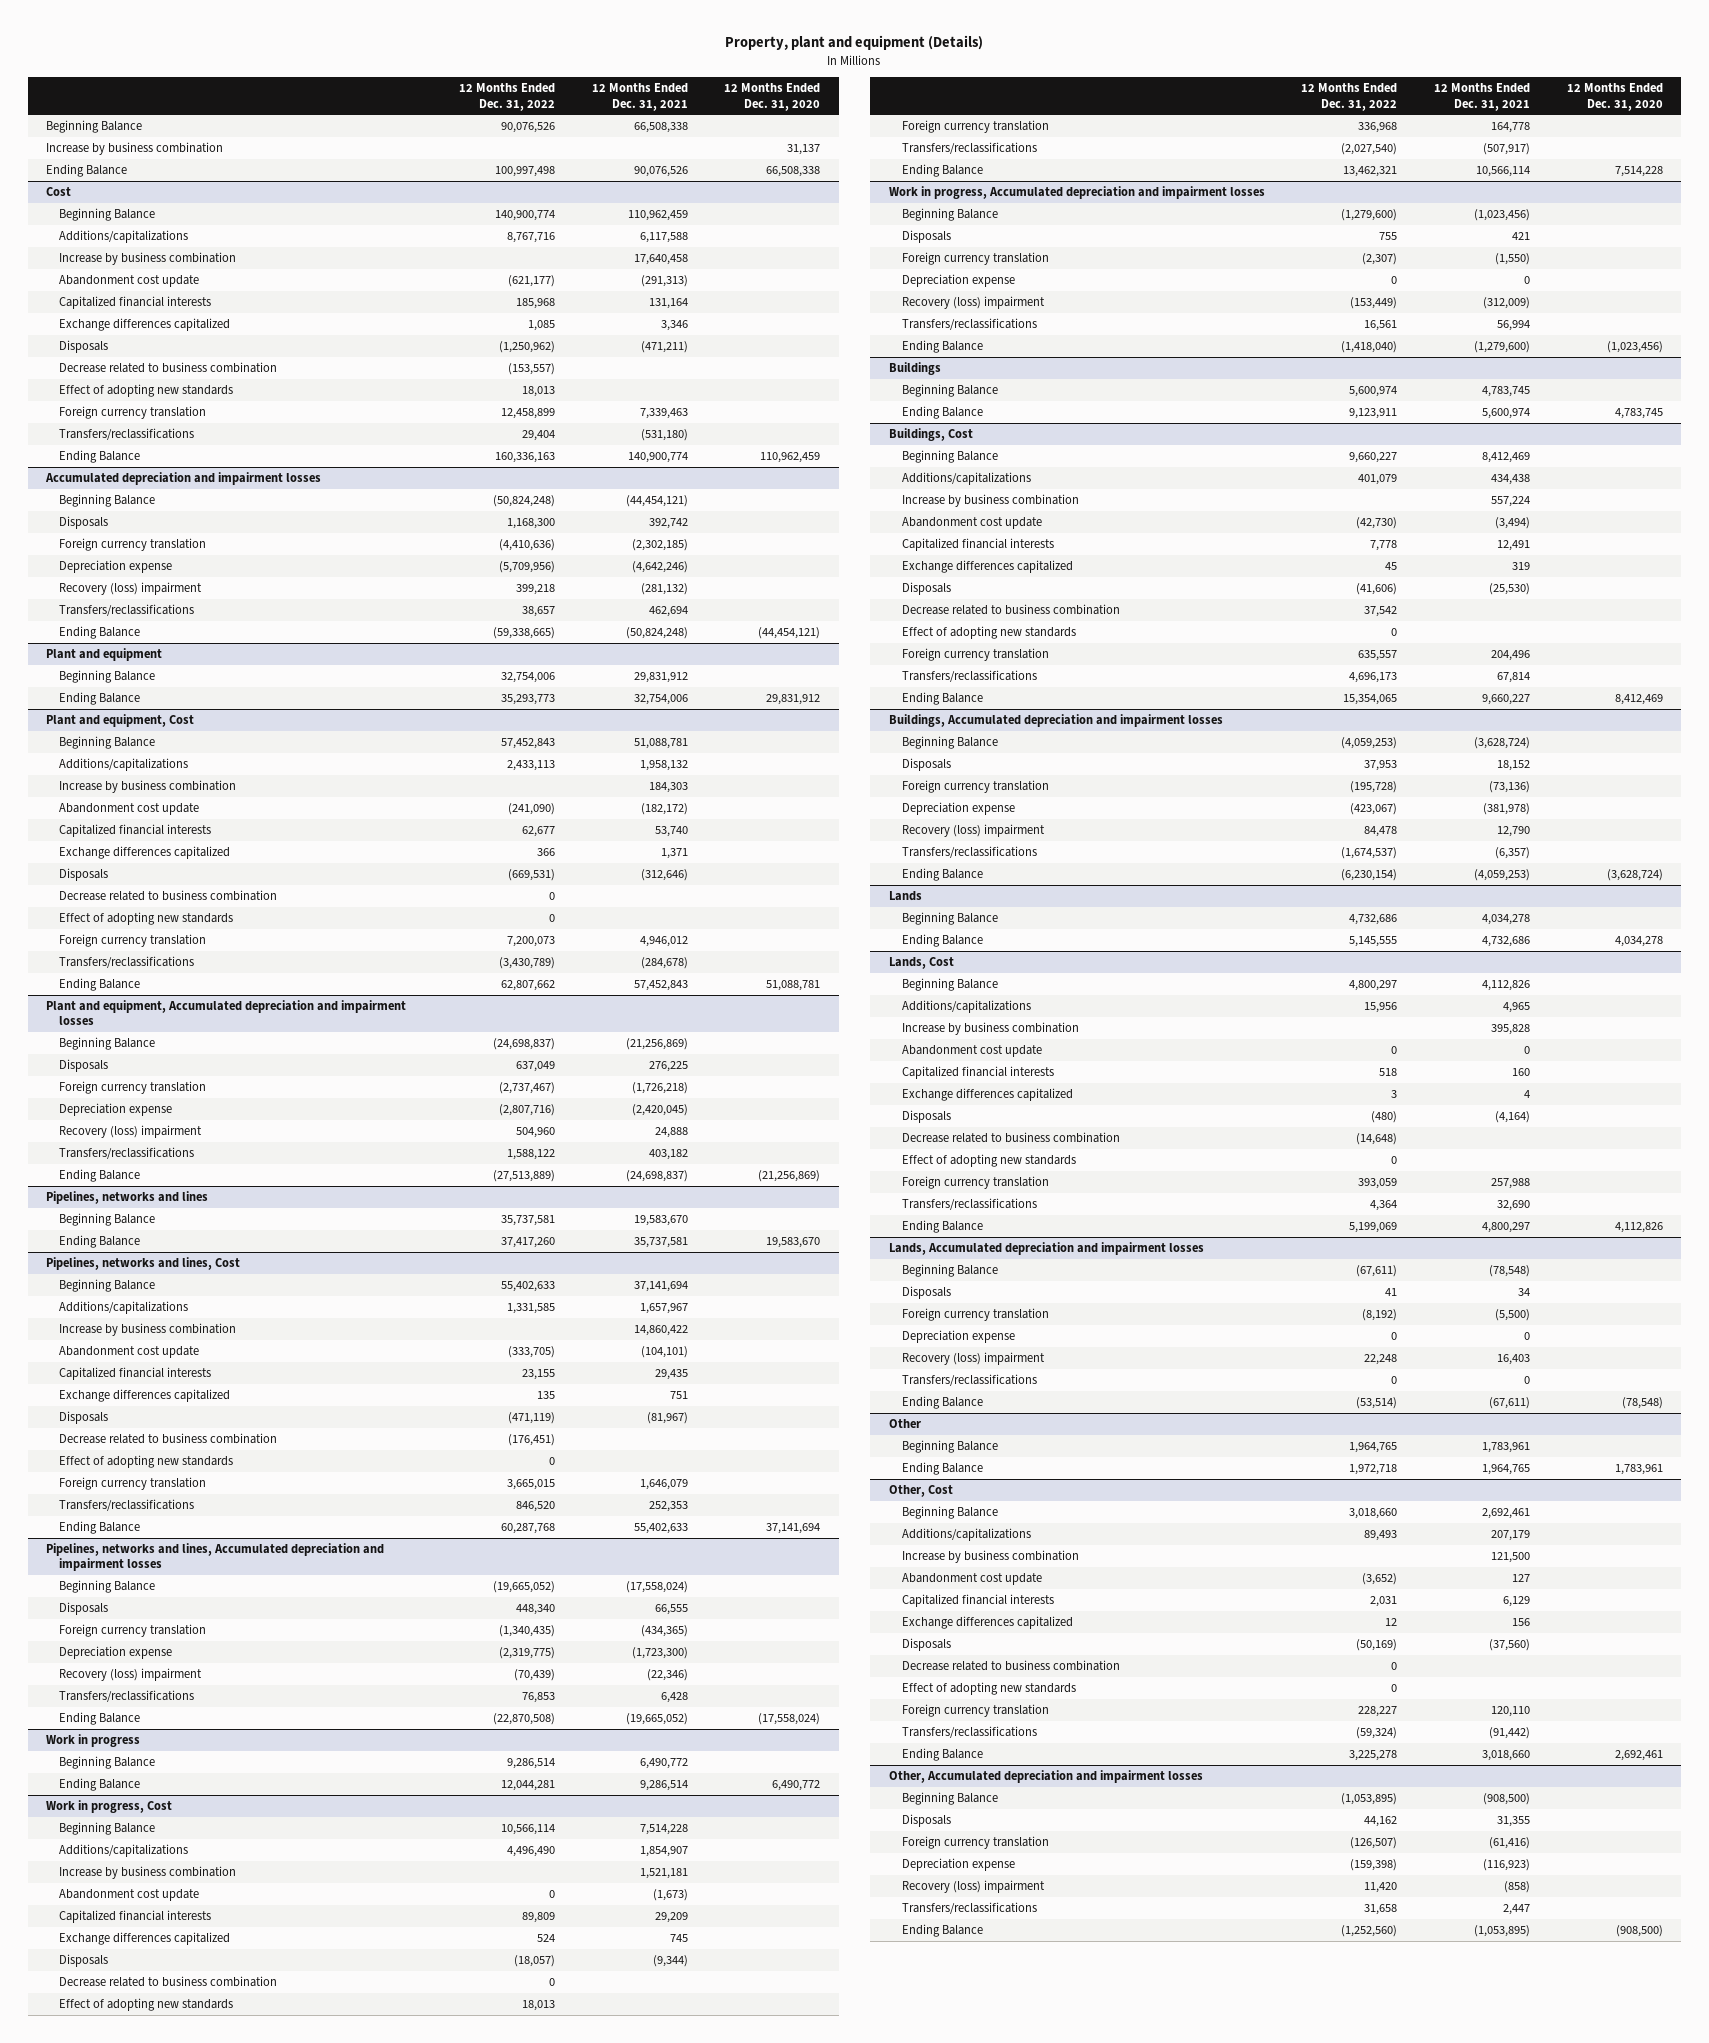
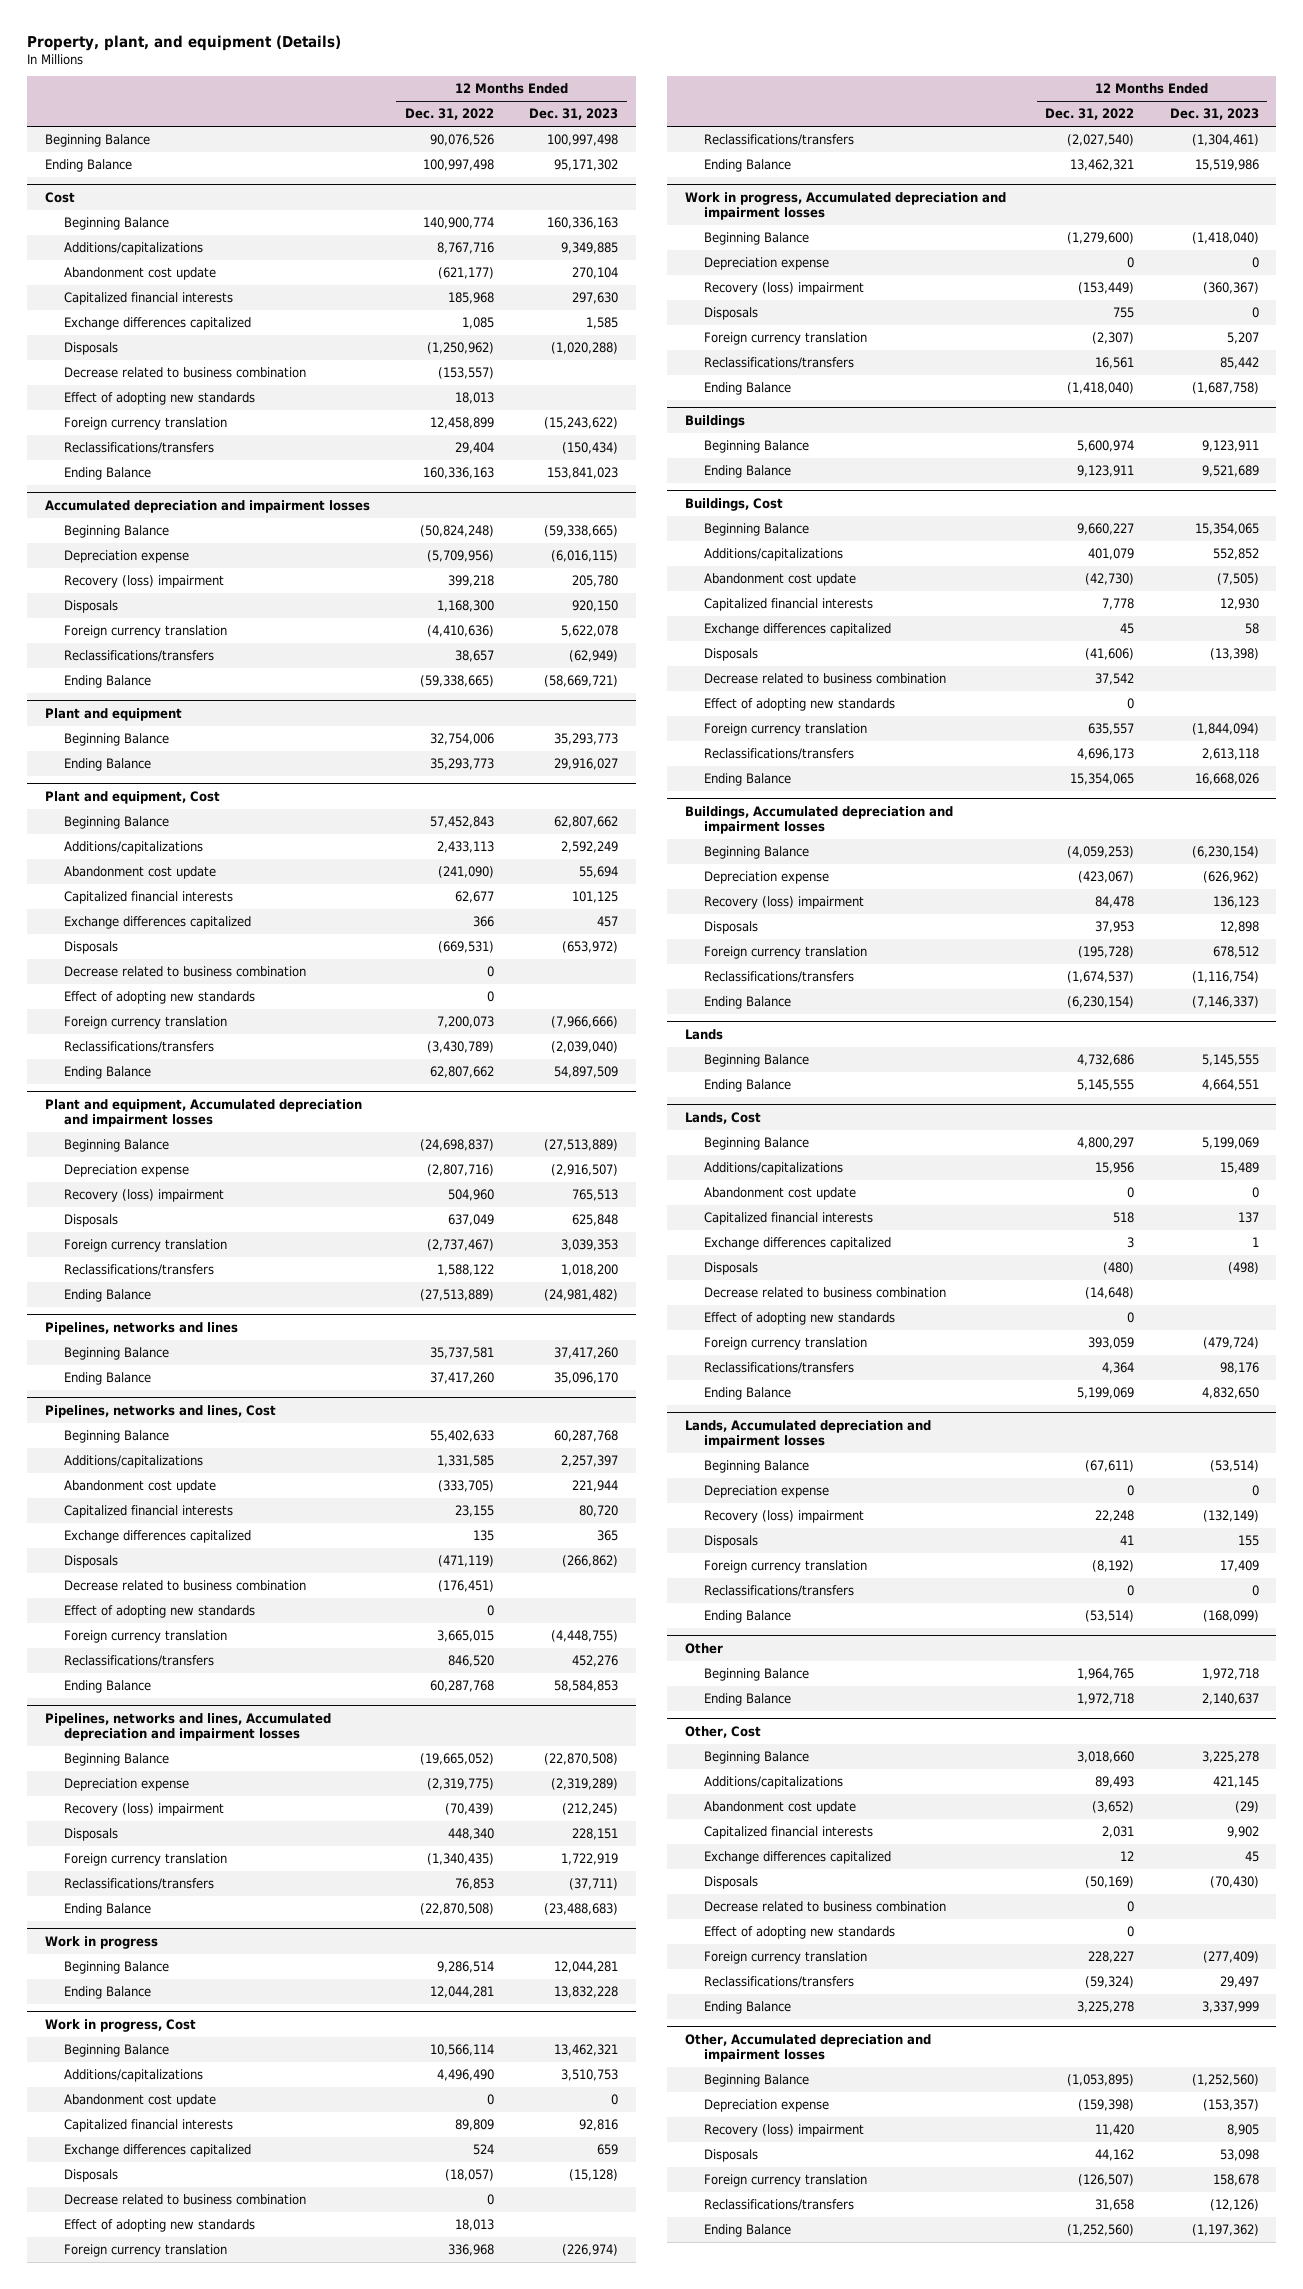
- Property, plant and equipment (Details)
+ Property, plant, and equipment (Details)
- | 12 Months Ended Dec. 31, 2022 | 12 Months Ended Dec. 31, 2021 | 12 Months Ended Dec. 31, 2020
+ | 12 Months Ended Dec. 31, 2022 | 12 Months Ended Dec. 31, 2023
- Increase by business combination | | | 31,137
@ Cost
- Increase by business combination | | 17,640,458 |
- Transfers/reclassifications | 29,404 | (531,180) |
+ Reclassifications/transfers | 29,404 | (150,434)
@ Accumulated depreciation and impairment losses
- Transfers/reclassifications | 38,657 | 462,694 |
moved down: Disposals | 1,168,300 | 920,150
moved down: Foreign currency translation | (4,410,636) | 5,622,078
+ Reclassifications/transfers | 38,657 | (62,949)
@ Plant and equipment, Cost
- Increase by business combination | | 184,303 |
- Transfers/reclassifications | (3,430,789) | (284,678) |
+ Reclassifications/transfers | (3,430,789) | (2,039,040)
@ Plant and equipment, Accumulated depreciation and impairment losses
- Transfers/reclassifications | 1,588,122 | 403,182 |
moved down: Disposals | 637,049 | 625,848
moved down: Foreign currency translation | (2,737,467) | 3,039,353
+ Reclassifications/transfers | 1,588,122 | 1,018,200
@ Pipelines, networks and lines, Cost
- Increase by business combination | | 14,860,422 |
- Transfers/reclassifications | 846,520 | 252,353 |
+ Reclassifications/transfers | 846,520 | 452,276
@ Pipelines, networks and lines, Accumulated depreciation and impairment losses
- Transfers/reclassifications | 76,853 | 6,428 |
moved down: Disposals | 448,340 | 228,151
moved down: Foreign currency translation | (1,340,435) | 1,722,919
+ Reclassifications/transfers | 76,853 | (37,711)
@ Work in progress, Cost
- Increase by business combination | | 1,521,181 |
- Transfers/reclassifications | (2,027,540) | (507,917) |
+ Reclassifications/transfers | (2,027,540) | (1,304,461)
@ Work in progress, Accumulated depreciation and impairment losses
- Transfers/reclassifications | 16,561 | 56,994 |
moved down: Disposals | 755 | 0
moved down: Foreign currency translation | (2,307) | 5,207
+ Reclassifications/transfers | 16,561 | 85,442
@ Buildings, Cost
- Increase by business combination | | 557,224 |
- Transfers/reclassifications | 4,696,173 | 67,814 |
+ Reclassifications/transfers | 4,696,173 | 2,613,118
@ Buildings, Accumulated depreciation and impairment losses
- Transfers/reclassifications | (1,674,537) | (6,357) |
moved down: Disposals | 37,953 | 12,898
moved down: Foreign currency translation | (195,728) | 678,512
+ Reclassifications/transfers | (1,674,537) | (1,116,754)
@ Lands, Cost
- Increase by business combination | | 395,828 |
- Transfers/reclassifications | 4,364 | 32,690 |
+ Reclassifications/transfers | 4,364 | 98,176
@ Lands, Accumulated depreciation and impairment losses
- Transfers/reclassifications | 0 | 0 |
moved down: Disposals | 41 | 155
moved down: Foreign currency translation | (8,192) | 17,409
+ Reclassifications/transfers | 0 | 0
@ Other, Cost
- Increase by business combination | | 121,500 |
- Transfers/reclassifications | (59,324) | (91,442) |
+ Reclassifications/transfers | (59,324) | 29,497
@ Other, Accumulated depreciation and impairment losses
- Transfers/reclassifications | 31,658 | 2,447 |
moved down: Disposals | 44,162 | 53,098
moved down: Foreign currency translation | (126,507) | 158,678
+ Reclassifications/transfers | 31,658 | (12,126)

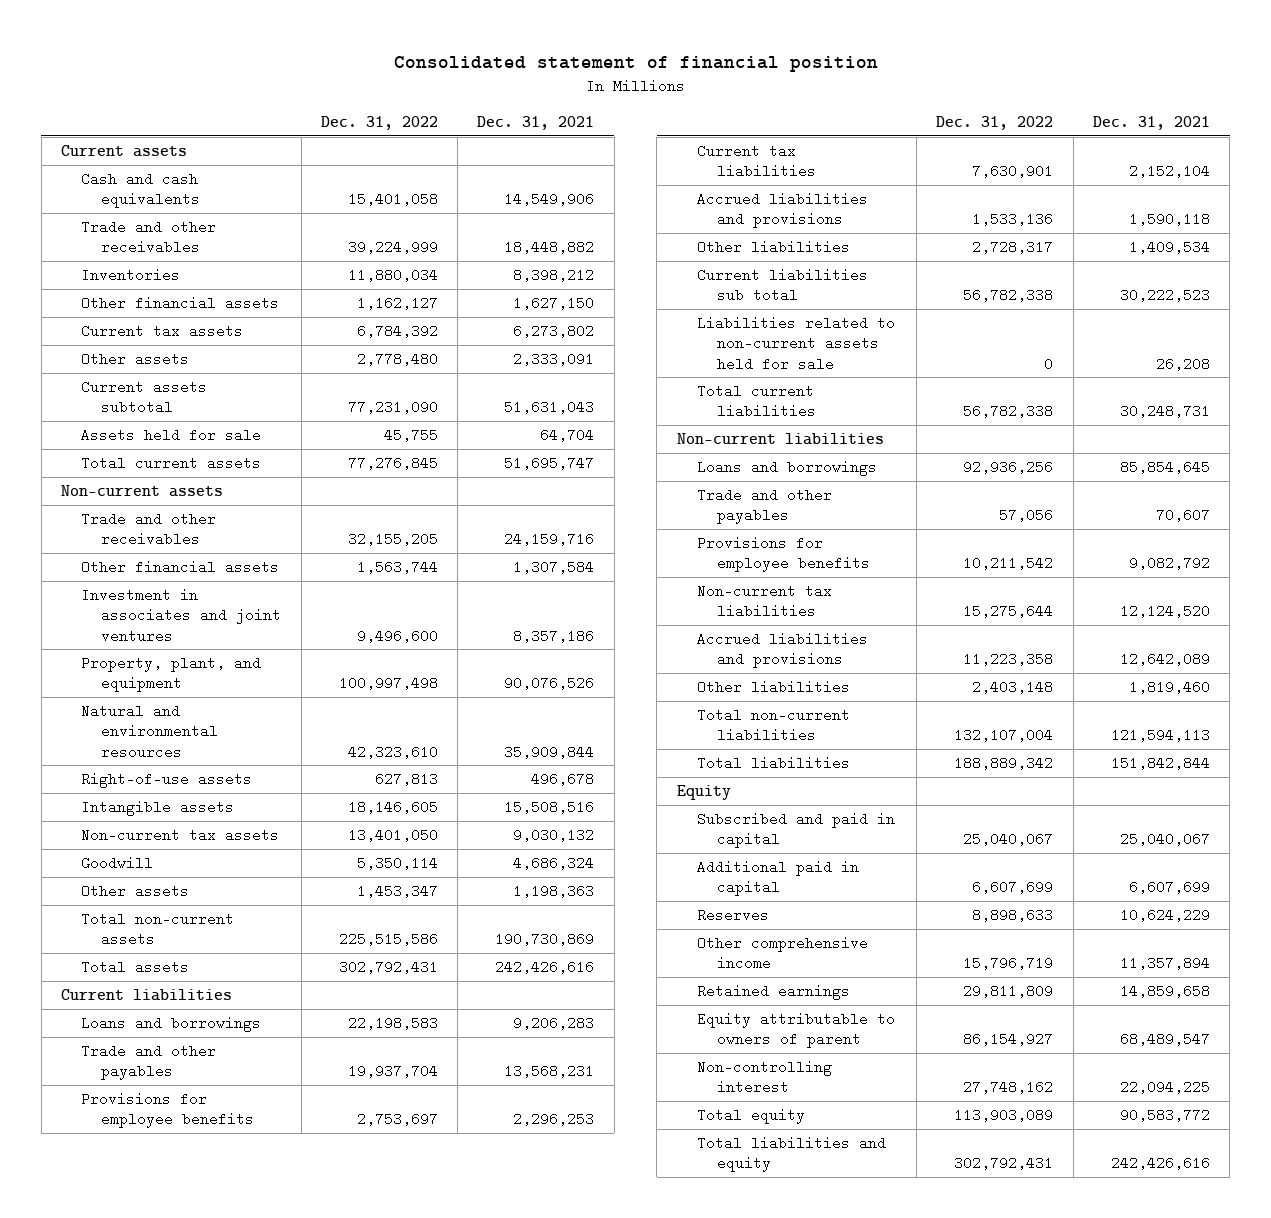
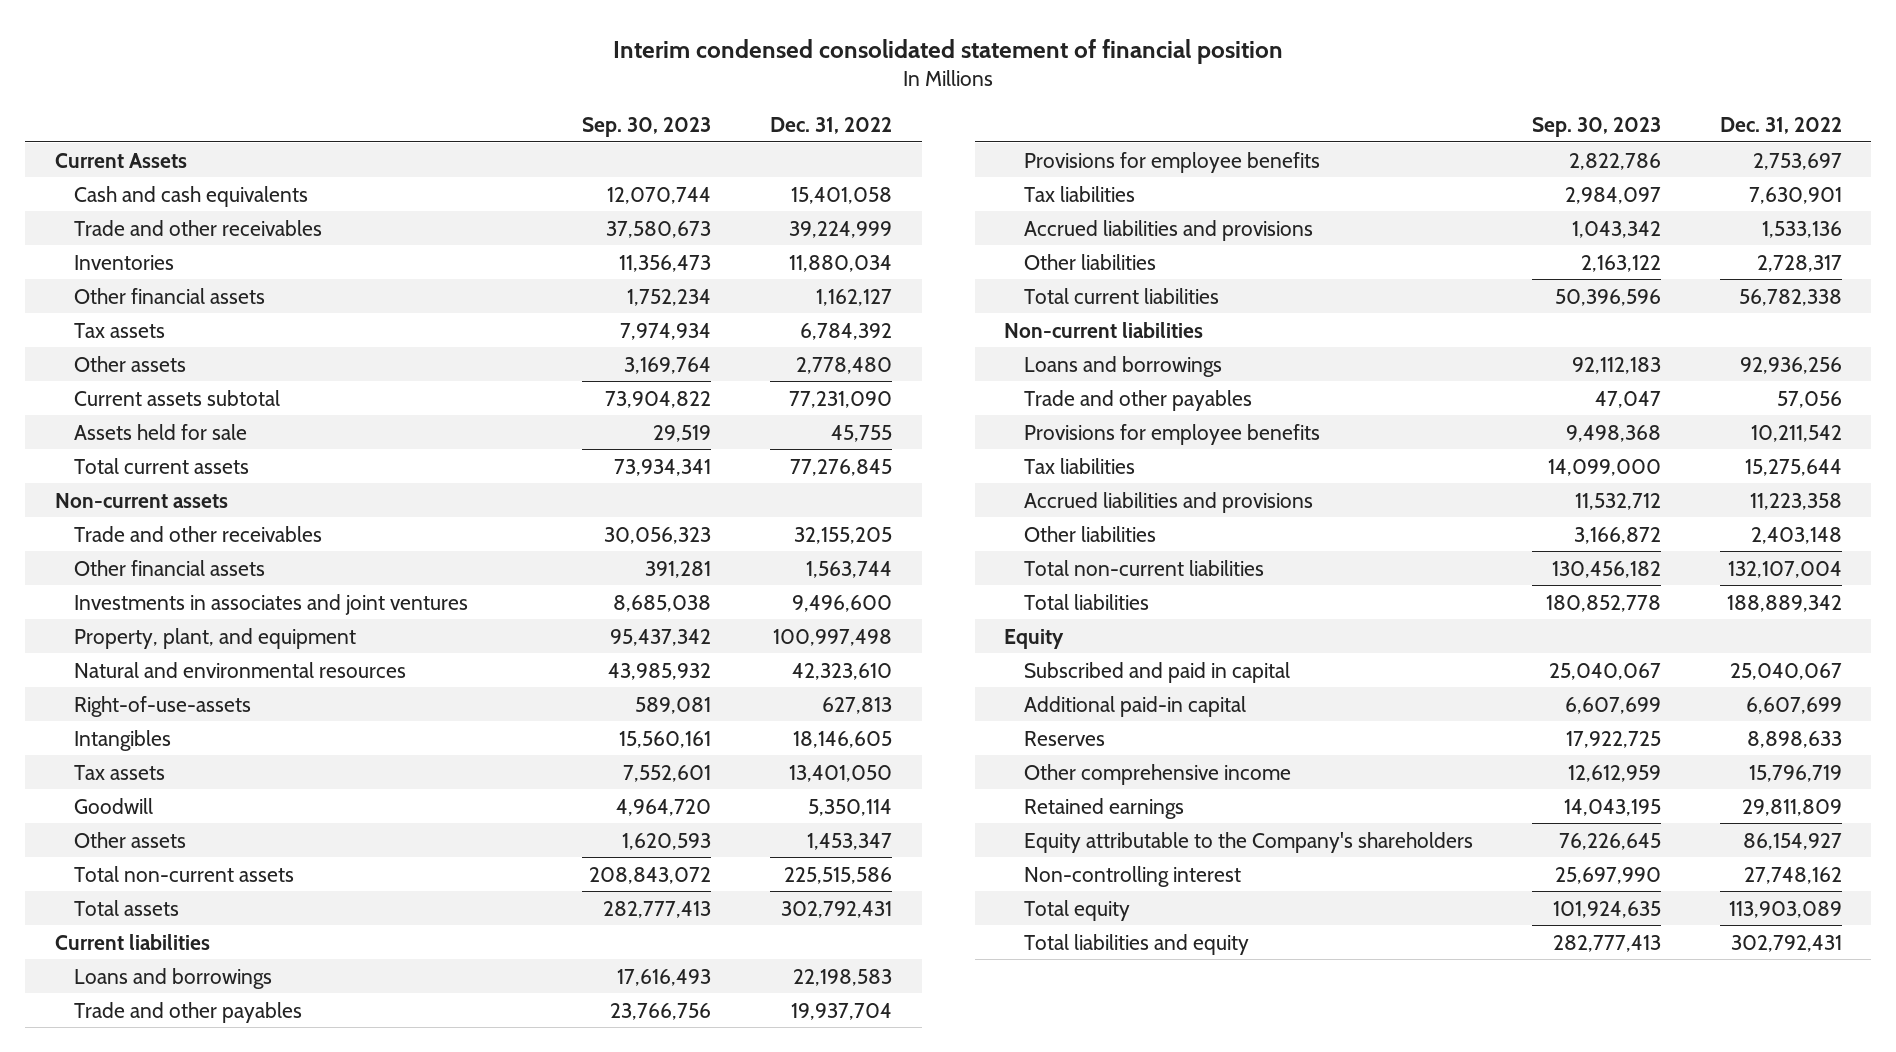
- Consolidated statement of financial position
+ Interim condensed consolidated statement of financial position
- | Dec. 31, 2022 | Dec. 31, 2021
+ | Sep. 30, 2023 | Dec. 31, 2022
- Current assets
+ Current Assets
- Current tax assets | 6,784,392 | 6,273,802
+ Tax assets | 7,974,934 | 6,784,392
- Investment in associates and joint ventures | 9,496,600 | 8,357,186
+ Investments in associates and joint ventures | 8,685,038 | 9,496,600
- Right-of-use assets | 627,813 | 496,678
- Intangible assets | 18,146,605 | 15,508,516
- Non-current tax assets | 13,401,050 | 9,030,132
+ Right-of-use-assets | 589,081 | 627,813
+ Intangibles | 15,560,161 | 18,146,605
+ Tax assets | 7,552,601 | 13,401,050
- Current tax liabilities | 7,630,901 | 2,152,104
+ Tax liabilities | 2,984,097 | 7,630,901
- Current liabilities sub total | 56,782,338 | 30,222,523
- Liabilities related to non-current assets held for sale | 0 | 26,208
- Non-current tax liabilities | 15,275,644 | 12,124,520
+ Tax liabilities | 14,099,000 | 15,275,644
- Additional paid in capital | 6,607,699 | 6,607,699
+ Additional paid-in capital | 6,607,699 | 6,607,699
- Equity attributable to owners of parent | 86,154,927 | 68,489,547
+ Equity attributable to the Company's shareholders | 76,226,645 | 86,154,927

